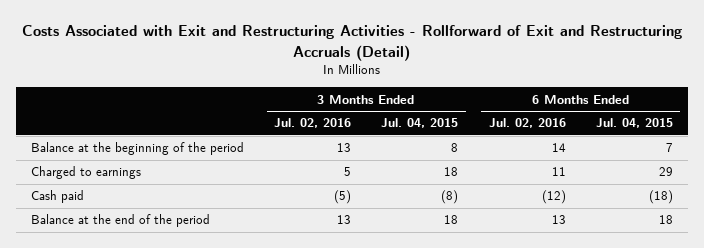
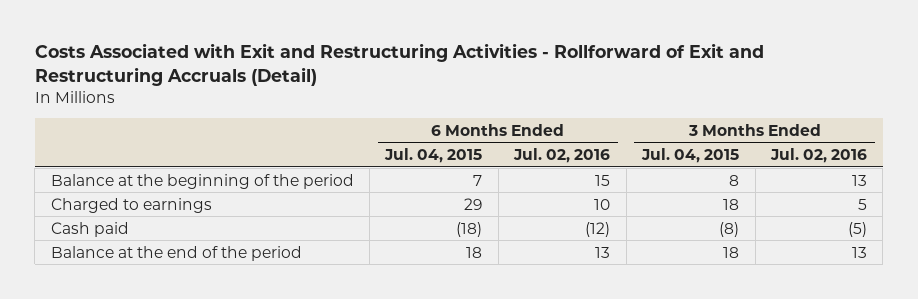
- | 3 Months Ended Jul. 02, 2016 | 3 Months Ended Jul. 04, 2015 | 6 Months Ended Jul. 02, 2016 | 6 Months Ended Jul. 04, 2015
+ | 6 Months Ended Jul. 04, 2015 | 6 Months Ended Jul. 02, 2016 | 3 Months Ended Jul. 04, 2015 | 3 Months Ended Jul. 02, 2016
- Balance at the beginning of the period | 13 | 8 | 14 | 7
- Charged to earnings | 5 | 18 | 11 | 29
+ Balance at the beginning of the period | 7 | 15 | 8 | 13
+ Charged to earnings | 29 | 10 | 18 | 5

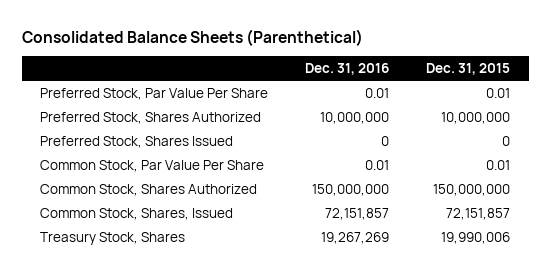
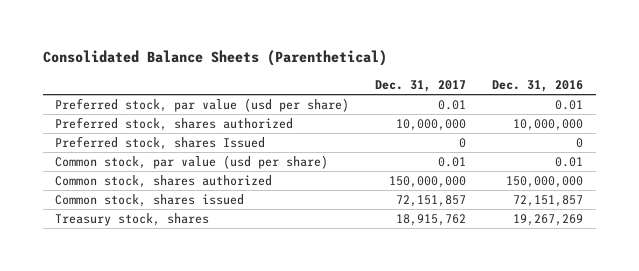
- | Dec. 31, 2016 | Dec. 31, 2015
+ | Dec. 31, 2017 | Dec. 31, 2016
- Preferred Stock, Par Value Per Share | 0.01 | 0.01
- Preferred Stock, Shares Authorized | 10,000,000 | 10,000,000
- Preferred Stock, Shares Issued | 0 | 0
- Common Stock, Par Value Per Share | 0.01 | 0.01
- Common Stock, Shares Authorized | 150,000,000 | 150,000,000
- Common Stock, Shares, Issued | 72,151,857 | 72,151,857
- Treasury Stock, Shares | 19,267,269 | 19,990,006
+ Preferred stock, par value (usd per share) | 0.01 | 0.01
+ Preferred stock, shares authorized | 10,000,000 | 10,000,000
+ Preferred stock, shares Issued | 0 | 0
+ Common stock, par value (usd per share) | 0.01 | 0.01
+ Common stock, shares authorized | 150,000,000 | 150,000,000
+ Common stock, shares issued | 72,151,857 | 72,151,857
+ Treasury stock, shares | 18,915,762 | 19,267,269

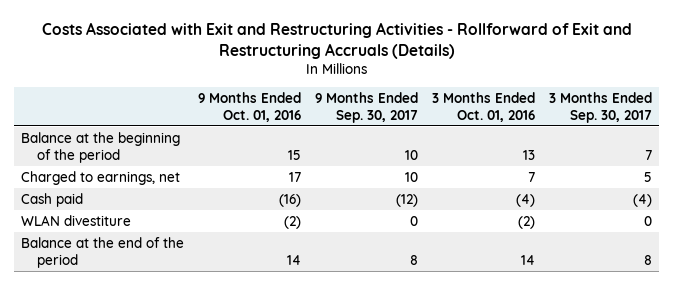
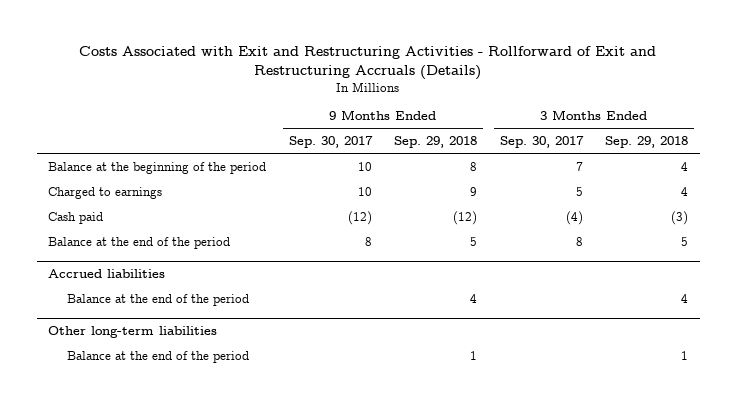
- | 9 Months Ended Oct. 01, 2016 | 9 Months Ended Sep. 30, 2017 | 3 Months Ended Oct. 01, 2016 | 3 Months Ended Sep. 30, 2017
+ | 9 Months Ended Sep. 30, 2017 | 9 Months Ended Sep. 29, 2018 | 3 Months Ended Sep. 30, 2017 | 3 Months Ended Sep. 29, 2018
- Charged to earnings, net | 17 | 10 | 7 | 5
+ Charged to earnings | 10 | 9 | 5 | 4
- WLAN divestiture | (2) | 0 | (2) | 0
+ Accrued liabilities
+ Balance at the end of the period | | 4 | | 4
+ Other long-term liabilities
+ Balance at the end of the period | | 1 | | 1

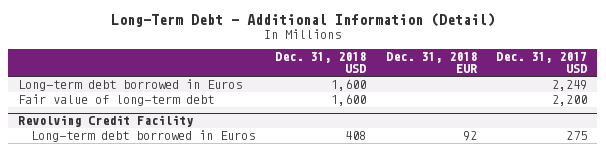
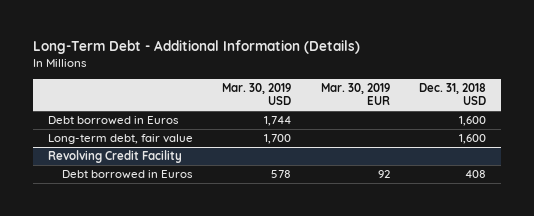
- Long-Term Debt - Additional Information (Detail)
+ Long-Term Debt - Additional Information (Details)
- | Dec. 31, 2018 USD | Dec. 31, 2018 EUR | Dec. 31, 2017 USD
+ | Mar. 30, 2019 USD | Mar. 30, 2019 EUR | Dec. 31, 2018 USD
- Long-term debt borrowed in Euros | 1,600 | | 2,249
- Fair value of long-term debt | 1,600 | | 2,200
+ Debt borrowed in Euros | 1,744 | | 1,600
+ Long-term debt, fair value | 1,700 | | 1,600
@ Revolving Credit Facility
- Long-term debt borrowed in Euros | 408 | 92 | 275
+ Debt borrowed in Euros | 578 | 92 | 408

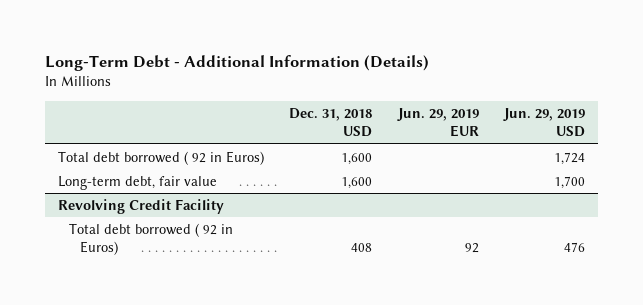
- | Mar. 30, 2019 USD | Mar. 30, 2019 EUR | Dec. 31, 2018 USD
+ | Dec. 31, 2018 USD | Jun. 29, 2019 EUR | Jun. 29, 2019 USD
- Debt borrowed in Euros | 1,744 | | 1,600
+ Total debt borrowed ( 92 in Euros) | 1,600 | | 1,724
@ Revolving Credit Facility
- Debt borrowed in Euros | 578 | 92 | 408
+ Total debt borrowed ( 92 in Euros) | 408 | 92 | 476

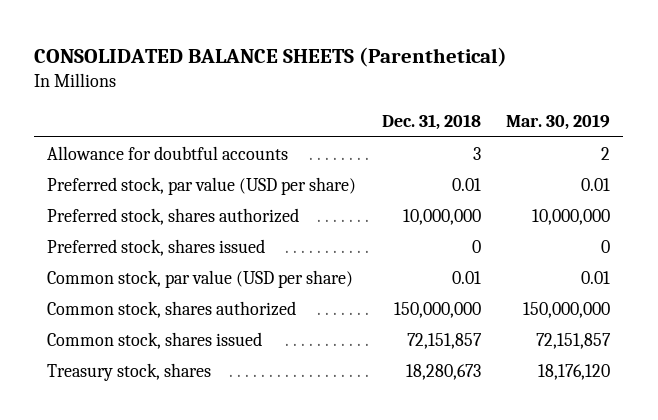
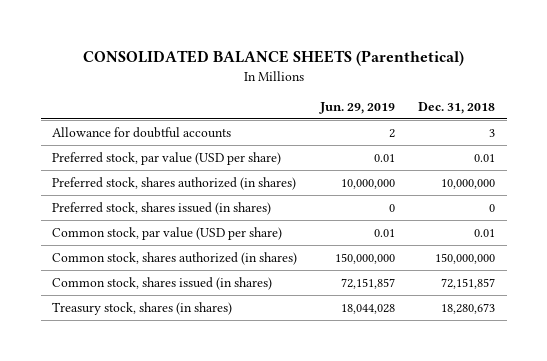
- | Dec. 31, 2018 | Mar. 30, 2019
+ | Jun. 29, 2019 | Dec. 31, 2018
- Preferred stock, shares authorized | 10,000,000 | 10,000,000
- Preferred stock, shares issued | 0 | 0
+ Preferred stock, shares authorized (in shares) | 10,000,000 | 10,000,000
+ Preferred stock, shares issued (in shares) | 0 | 0
- Common stock, shares authorized | 150,000,000 | 150,000,000
- Common stock, shares issued | 72,151,857 | 72,151,857
- Treasury stock, shares | 18,280,673 | 18,176,120
+ Common stock, shares authorized (in shares) | 150,000,000 | 150,000,000
+ Common stock, shares issued (in shares) | 72,151,857 | 72,151,857
+ Treasury stock, shares (in shares) | 18,044,028 | 18,280,673

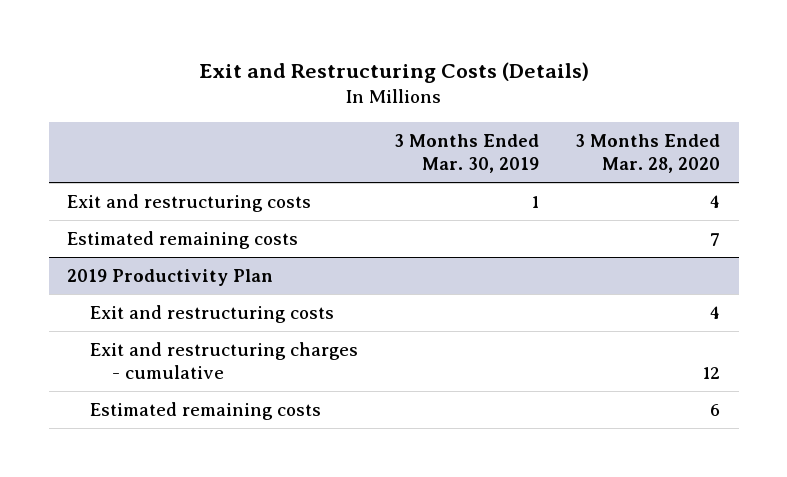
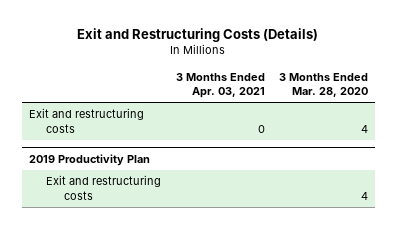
- | 3 Months Ended Mar. 30, 2019 | 3 Months Ended Mar. 28, 2020
+ | 3 Months Ended Apr. 03, 2021 | 3 Months Ended Mar. 28, 2020
- Estimated remaining costs | | 7
@ 2019 Productivity Plan
- Exit and restructuring charges - cumulative | | 12
- Estimated remaining costs | | 6

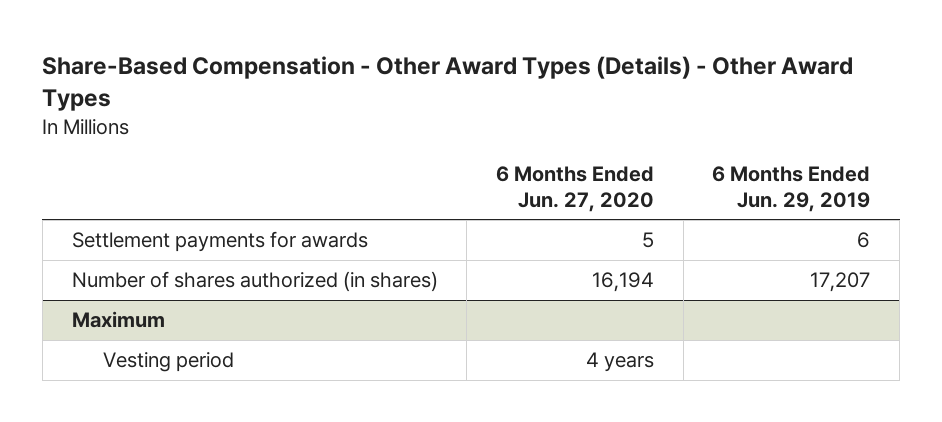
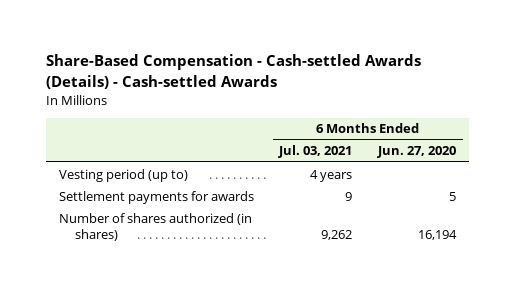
- Share-Based Compensation - Other Award Types (Details) - Other Award Types
+ Share-Based Compensation - Cash-settled Awards (Details) - Cash-settled Awards
- | 6 Months Ended Jun. 27, 2020 | 6 Months Ended Jun. 29, 2019
+ | 6 Months Ended Jul. 03, 2021 | 6 Months Ended Jun. 27, 2020
+ Vesting period (up to) | 4 years |
- Maximum
- Vesting period | 4 years |

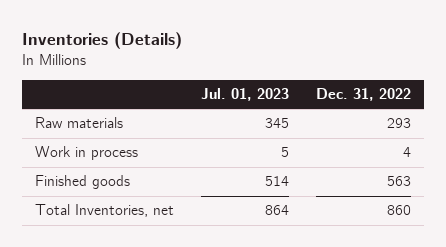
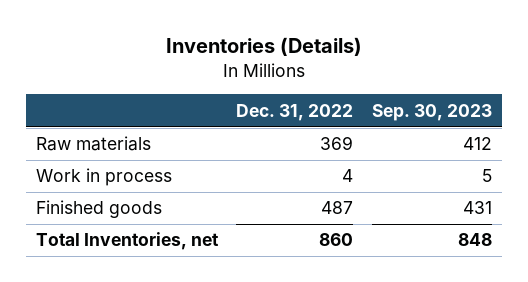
- | Jul. 01, 2023 | Dec. 31, 2022
+ | Dec. 31, 2022 | Sep. 30, 2023
- Raw materials | 345 | 293
+ Raw materials | 369 | 412
- Finished goods | 514 | 563
+ Finished goods | 487 | 431

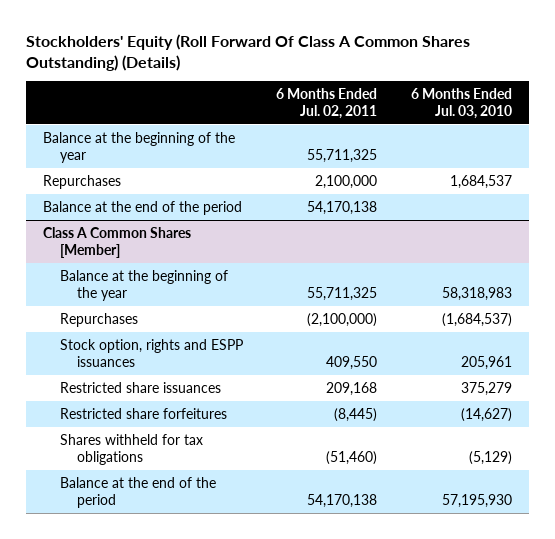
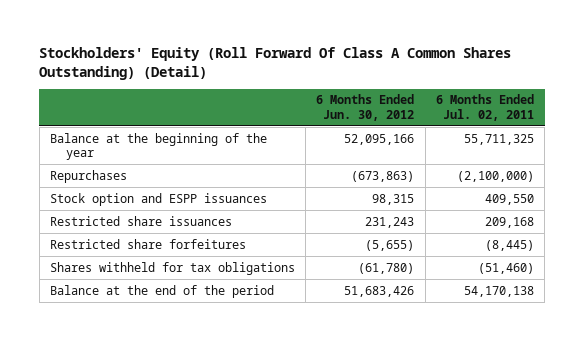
- Stockholders' Equity (Roll Forward Of Class A Common Shares Outstanding) (Details)
+ Stockholders' Equity (Roll Forward Of Class A Common Shares Outstanding) (Detail)
- | 6 Months Ended Jul. 02, 2011 | 6 Months Ended Jul. 03, 2010
+ | 6 Months Ended Jun. 30, 2012 | 6 Months Ended Jul. 02, 2011
- Repurchases | 2,100,000 | 1,684,537
- Balance at the end of the period | 54,170,138 |
- Class A Common Shares [Member]
- Balance at the beginning of the year | 55,711,325 | 58,318,983
- Stock option, rights and ESPP issuances | 409,550 | 205,961
+ Stock option and ESPP issuances | 98,315 | 409,550

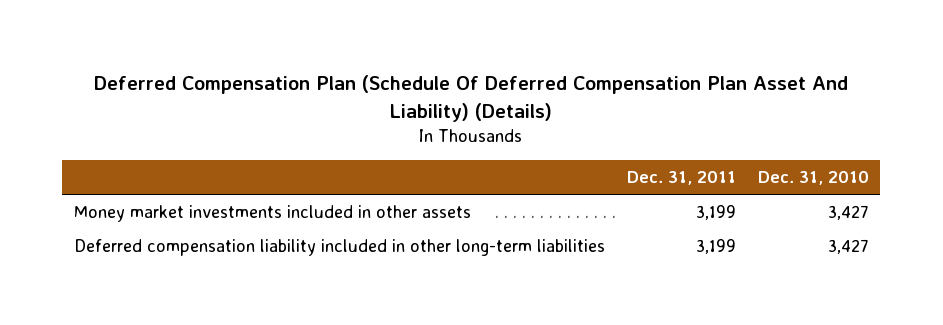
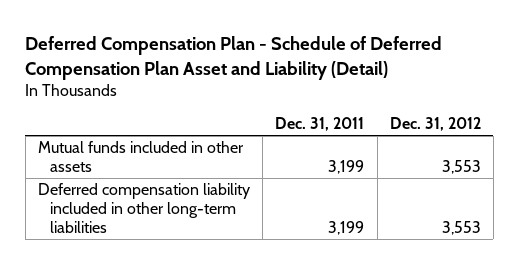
- Deferred Compensation Plan (Schedule Of Deferred Compensation Plan Asset And Liability) (Details)
+ Deferred Compensation Plan - Schedule of Deferred Compensation Plan Asset and Liability (Detail)
- | Dec. 31, 2011 | Dec. 31, 2010
+ | Dec. 31, 2011 | Dec. 31, 2012
- Money market investments included in other assets | 3,199 | 3,427
+ Mutual funds included in other assets | 3,199 | 3,553

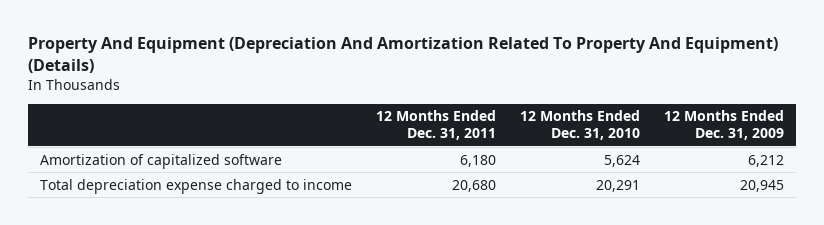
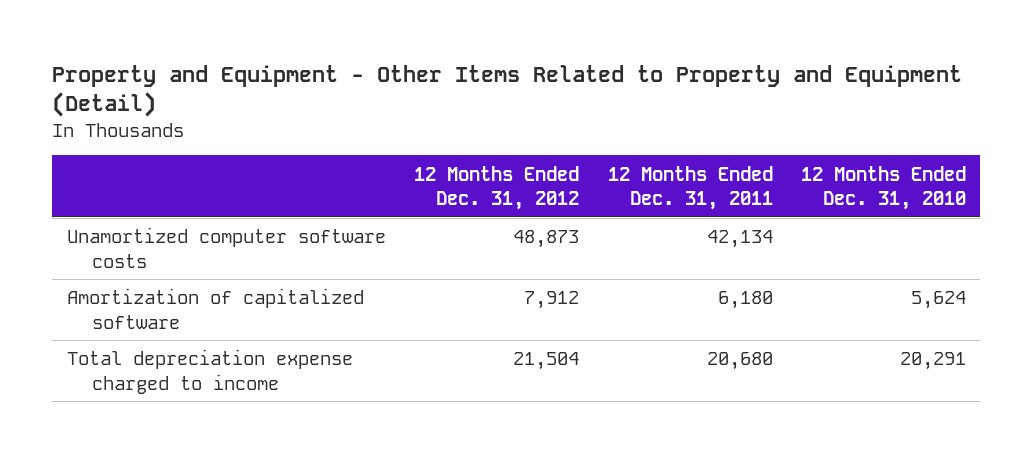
- Property And Equipment (Depreciation And Amortization Related To Property And Equipment) (Details)
+ Property and Equipment - Other Items Related to Property and Equipment (Detail)
- | 12 Months Ended Dec. 31, 2011 | 12 Months Ended Dec. 31, 2010 | 12 Months Ended Dec. 31, 2009
+ | 12 Months Ended Dec. 31, 2012 | 12 Months Ended Dec. 31, 2011 | 12 Months Ended Dec. 31, 2010
+ Unamortized computer software costs | 48,873 | 42,134 |

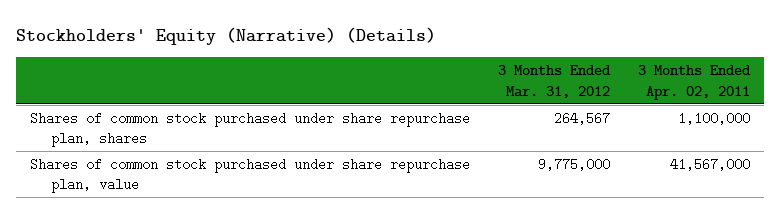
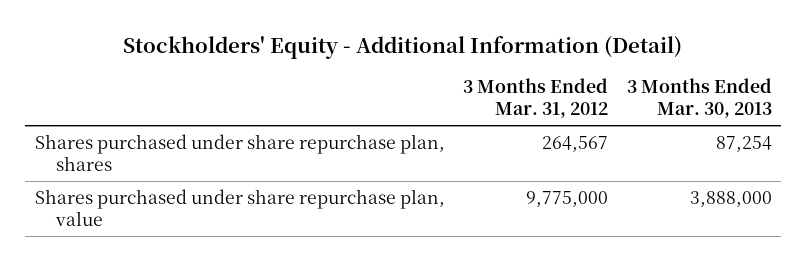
- Stockholders' Equity (Narrative) (Details)
+ Stockholders' Equity - Additional Information (Detail)
- | 3 Months Ended Mar. 31, 2012 | 3 Months Ended Apr. 02, 2011
+ | 3 Months Ended Mar. 31, 2012 | 3 Months Ended Mar. 30, 2013
- Shares of common stock purchased under share repurchase plan, shares | 264,567 | 1,100,000
- Shares of common stock purchased under share repurchase plan, value | 9,775,000 | 41,567,000
+ Shares purchased under share repurchase plan, shares | 264,567 | 87,254
+ Shares purchased under share repurchase plan, value | 9,775,000 | 3,888,000

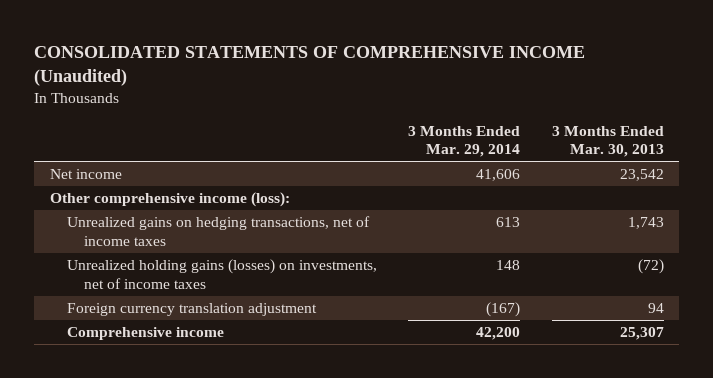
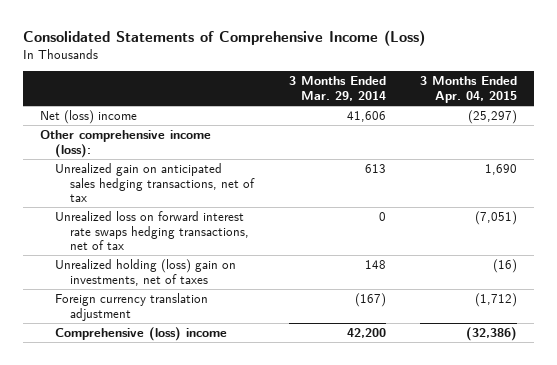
- CONSOLIDATED STATEMENTS OF COMPREHENSIVE INCOME (Unaudited)
+ Consolidated Statements of Comprehensive Income (Loss)
- | 3 Months Ended Mar. 29, 2014 | 3 Months Ended Mar. 30, 2013
+ | 3 Months Ended Mar. 29, 2014 | 3 Months Ended Apr. 04, 2015
- Net income | 41,606 | 23,542
+ Net (loss) income | 41,606 | (25,297)
- Unrealized gains on hedging transactions, net of income taxes | 613 | 1,743
- Unrealized holding gains (losses) on investments, net of income taxes | 148 | (72)
+ Unrealized gain on anticipated sales hedging transactions, net of tax | 613 | 1,690
+ Unrealized loss on forward interest rate swaps hedging transactions, net of tax | 0 | (7,051)
+ Unrealized holding (loss) gain on investments, net of taxes | 148 | (16)
- Comprehensive income | 42,200 | 25,307
+ Comprehensive (loss) income | 42,200 | (32,386)

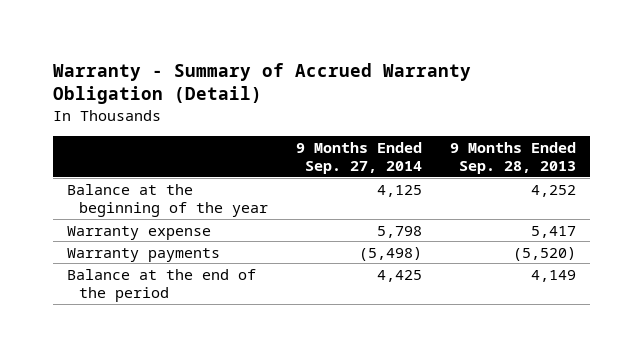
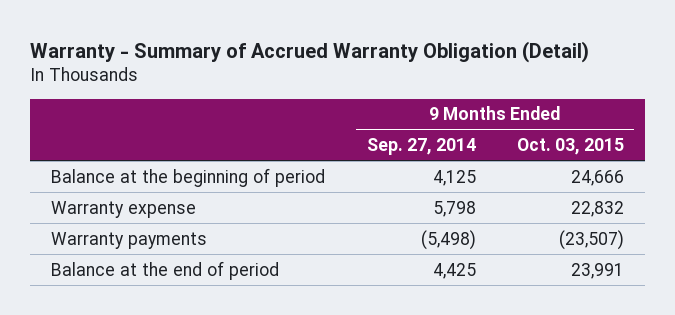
- | 9 Months Ended Sep. 27, 2014 | 9 Months Ended Sep. 28, 2013
+ | 9 Months Ended Sep. 27, 2014 | 9 Months Ended Oct. 03, 2015
- Balance at the beginning of the year | 4,125 | 4,252
+ Balance at the beginning of period | 4,125 | 24,666
- Balance at the end of the period | 4,425 | 4,149
+ Balance at the end of period | 4,425 | 23,991

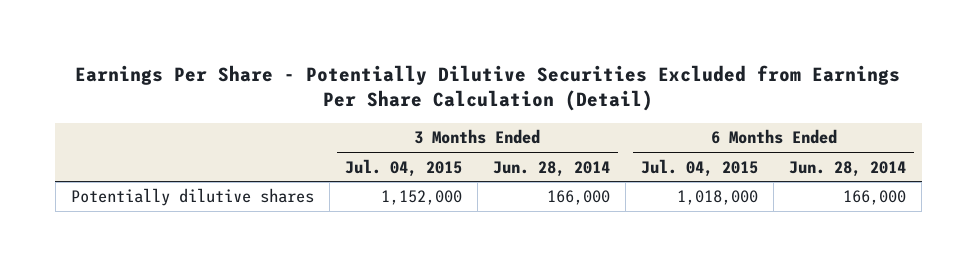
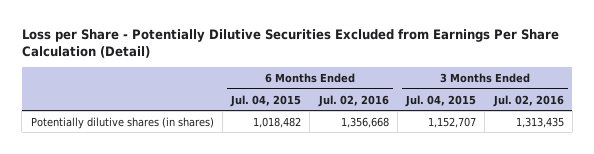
- Earnings Per Share - Potentially Dilutive Securities Excluded from Earnings Per Share Calculation (Detail)
+ Loss per Share - Potentially Dilutive Securities Excluded from Earnings Per Share Calculation (Detail)
- | 3 Months Ended Jul. 04, 2015 | 3 Months Ended Jun. 28, 2014 | 6 Months Ended Jul. 04, 2015 | 6 Months Ended Jun. 28, 2014
+ | 6 Months Ended Jul. 04, 2015 | 6 Months Ended Jul. 02, 2016 | 3 Months Ended Jul. 04, 2015 | 3 Months Ended Jul. 02, 2016
- Potentially dilutive shares | 1,152,000 | 166,000 | 1,018,000 | 166,000
+ Potentially dilutive shares (in shares) | 1,018,482 | 1,356,668 | 1,152,707 | 1,313,435

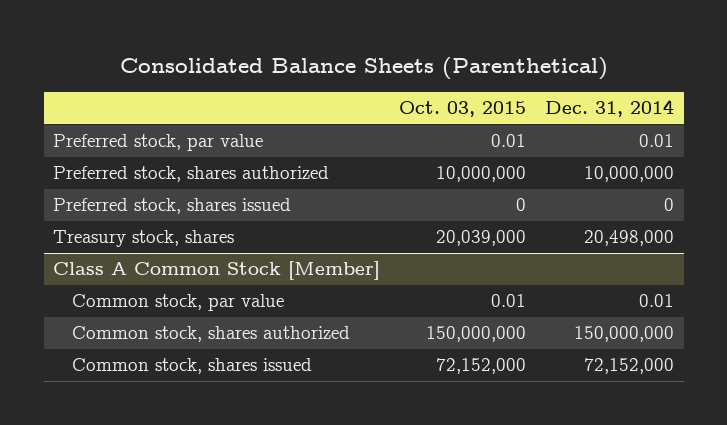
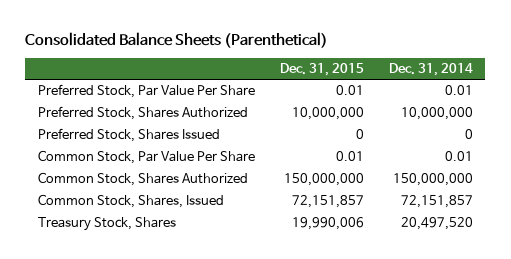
- | Oct. 03, 2015 | Dec. 31, 2014
+ | Dec. 31, 2015 | Dec. 31, 2014
- Preferred stock, par value | 0.01 | 0.01
- Preferred stock, shares authorized | 10,000,000 | 10,000,000
- Preferred stock, shares issued | 0 | 0
- Treasury stock, shares | 20,039,000 | 20,498,000
- Class A Common Stock [Member]
- Common stock, par value | 0.01 | 0.01
- Common stock, shares authorized | 150,000,000 | 150,000,000
- Common stock, shares issued | 72,152,000 | 72,152,000
+ Preferred Stock, Par Value Per Share | 0.01 | 0.01
+ Preferred Stock, Shares Authorized | 10,000,000 | 10,000,000
+ Preferred Stock, Shares Issued | 0 | 0
+ Common Stock, Par Value Per Share | 0.01 | 0.01
+ Common Stock, Shares Authorized | 150,000,000 | 150,000,000
+ Common Stock, Shares, Issued | 72,151,857 | 72,151,857
+ Treasury Stock, Shares | 19,990,006 | 20,497,520

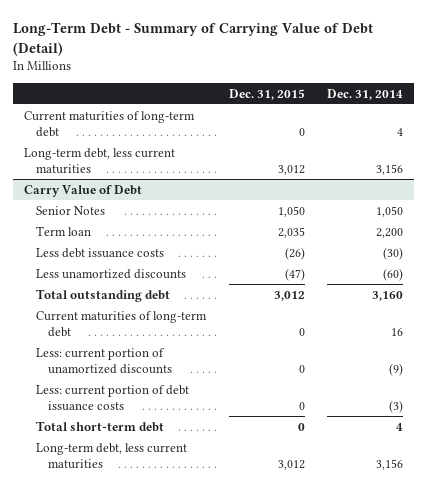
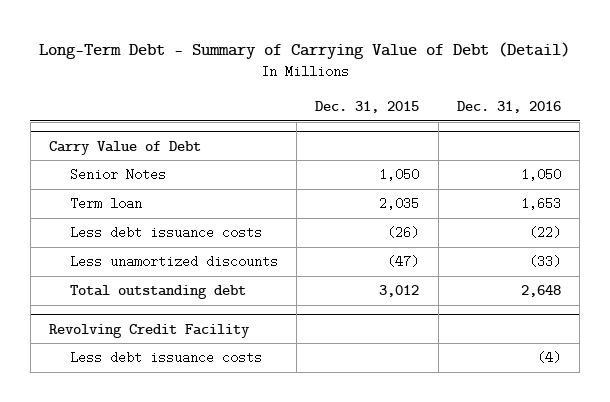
- | Dec. 31, 2015 | Dec. 31, 2014
+ | Dec. 31, 2015 | Dec. 31, 2016
- Current maturities of long-term debt | 0 | 4
- Long-term debt, less current maturities | 3,012 | 3,156
@ Carry Value of Debt
- Current maturities of long-term debt | 0 | 16
- Less: current portion of unamortized discounts | 0 | (9)
- Less: current portion of debt issuance costs | 0 | (3)
- Total short-term debt | 0 | 4
- Long-term debt, less current maturities | 3,012 | 3,156
+ Revolving Credit Facility
+ Less debt issuance costs | | (4)

